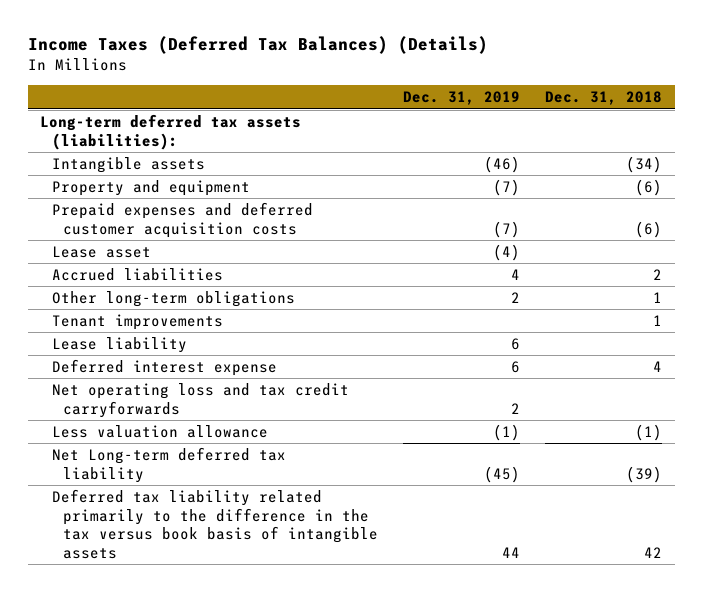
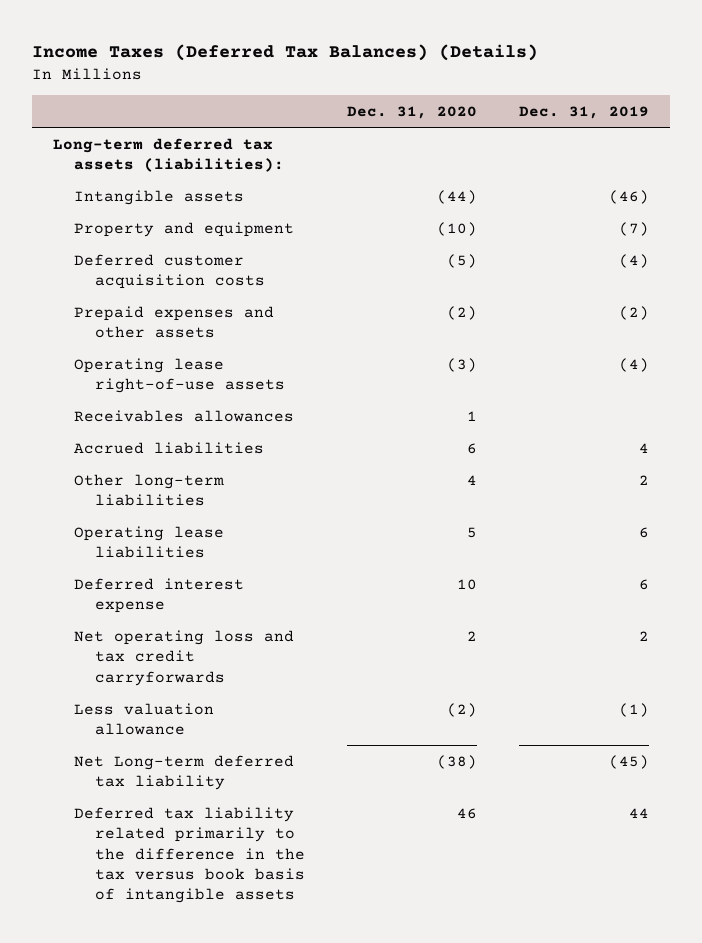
- | Dec. 31, 2019 | Dec. 31, 2018
+ | Dec. 31, 2020 | Dec. 31, 2019
- Prepaid expenses and deferred customer acquisition costs | (7) | (6)
- Lease asset | (4) |
+ Deferred customer acquisition costs | (5) | (4)
+ Prepaid expenses and other assets | (2) | (2)
+ Operating lease right-of-use assets | (3) | (4)
+ Receivables allowances | 1 |
- Other long-term obligations | 2 | 1
- Tenant improvements | | 1
- Lease liability | 6 |
+ Other long-term liabilities | 4 | 2
+ Operating lease liabilities | 5 | 6

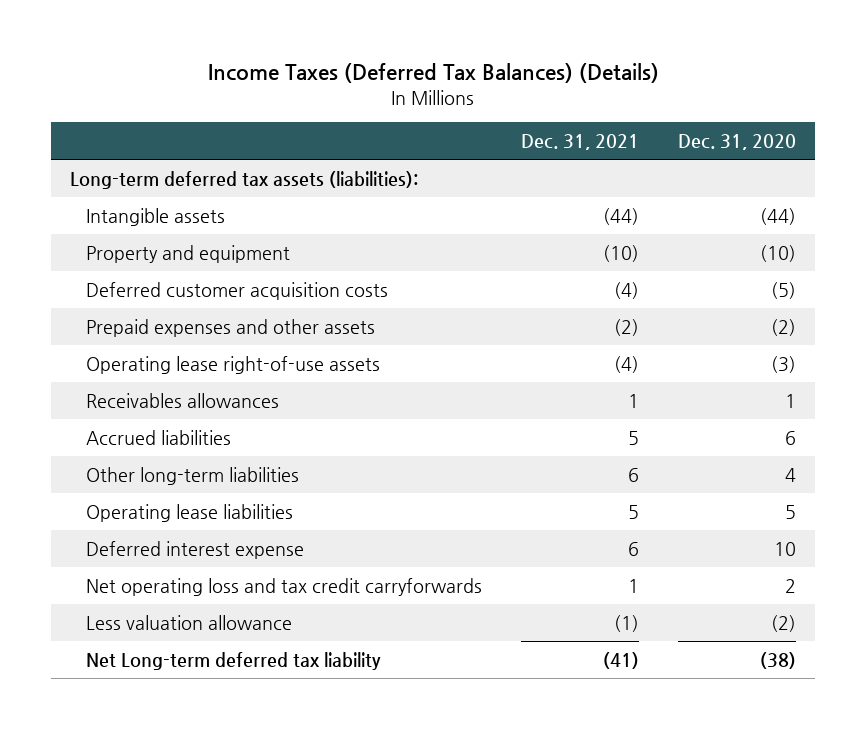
- | Dec. 31, 2020 | Dec. 31, 2019
+ | Dec. 31, 2021 | Dec. 31, 2020
- Deferred tax liability related primarily to the difference in the tax versus book basis of intangible assets | 46 | 44

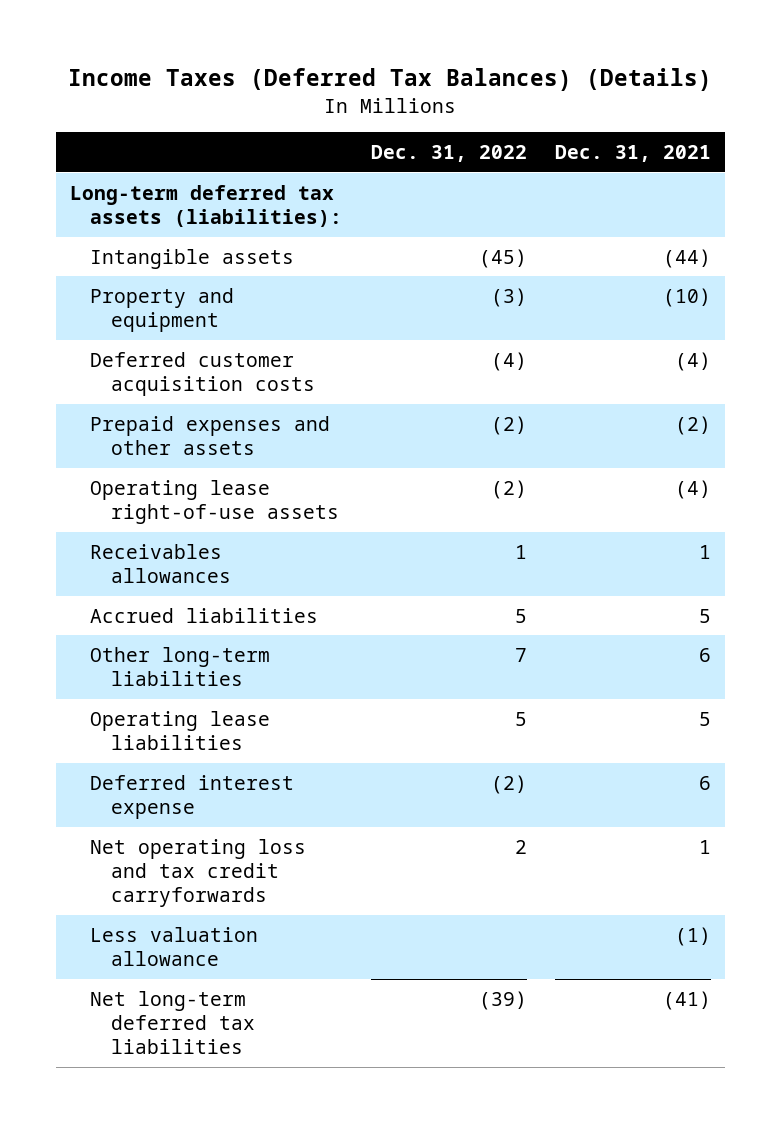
- | Dec. 31, 2021 | Dec. 31, 2020
+ | Dec. 31, 2022 | Dec. 31, 2021
- Net Long-term deferred tax liability | (41) | (38)
+ Net long-term deferred tax liabilities | (39) | (41)

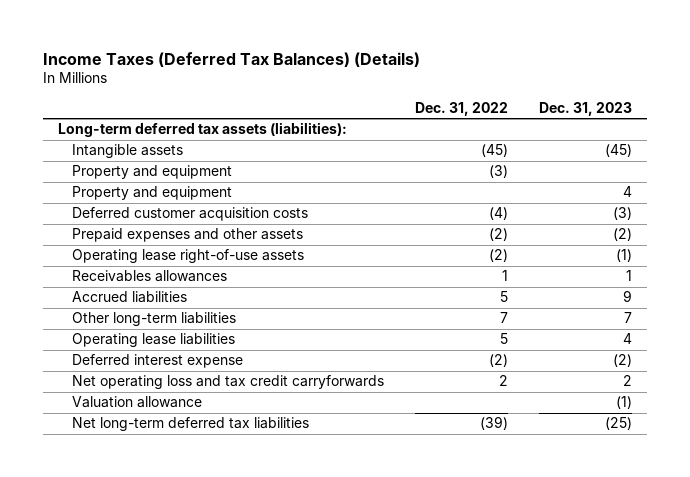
- | Dec. 31, 2022 | Dec. 31, 2021
+ | Dec. 31, 2022 | Dec. 31, 2023
+ Property and equipment | | 4
- Less valuation allowance | | (1)
+ Valuation allowance | | (1)

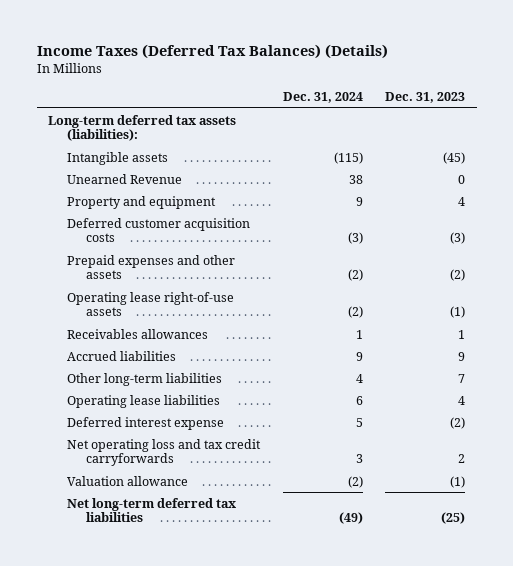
- | Dec. 31, 2022 | Dec. 31, 2023
+ | Dec. 31, 2024 | Dec. 31, 2023
- Property and equipment | (3) |
+ Unearned Revenue | 38 | 0

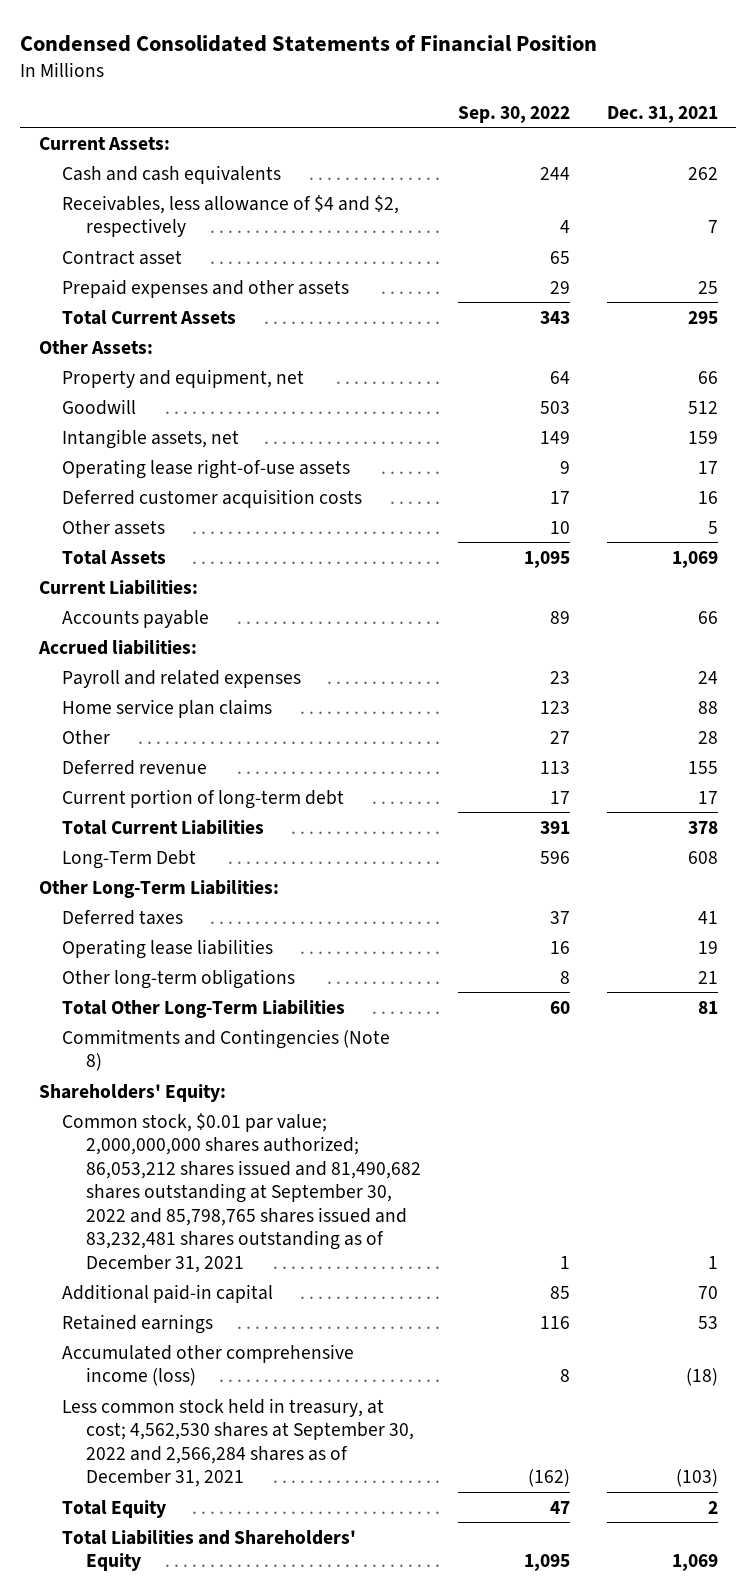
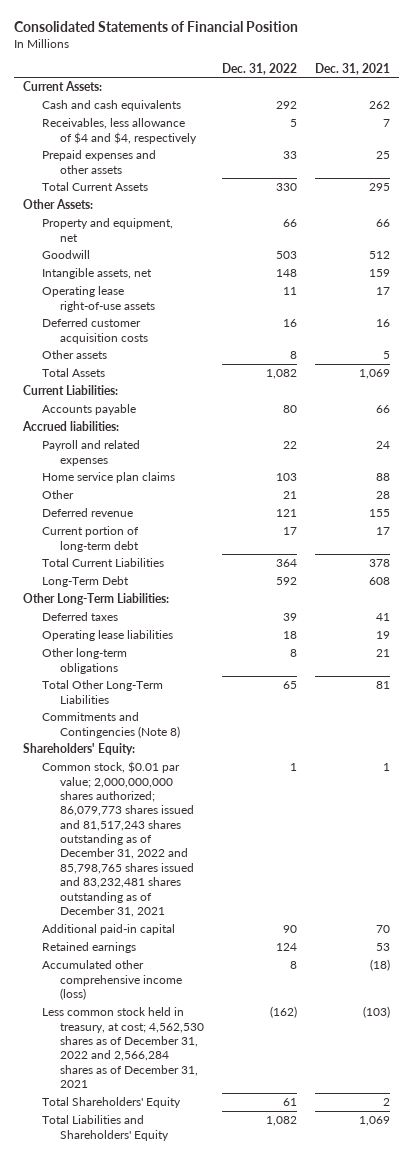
- Condensed Consolidated Statements of Financial Position
+ Consolidated Statements of Financial Position
- | Sep. 30, 2022 | Dec. 31, 2021
+ | Dec. 31, 2022 | Dec. 31, 2021
- Receivables, less allowance of $4 and $2, respectively | 4 | 7
- Contract asset | 65 |
+ Receivables, less allowance of $4 and $4, respectively | 5 | 7
- Common stock, $0.01 par value; 2,000,000,000 shares authorized; 86,053,212 shares issued and 81,490,682 shares outstanding at September 30, 2022 and 85,798,765 shares issued and 83,232,481 shares outstanding as of December 31, 2021 | 1 | 1
+ Common stock, $0.01 par value; 2,000,000,000 shares authorized; 86,079,773 shares issued and 81,517,243 shares outstanding as of December 31, 2022 and 85,798,765 shares issued and 83,232,481 shares outstanding as of December 31, 2021 | 1 | 1
- Less common stock held in treasury, at cost; 4,562,530 shares at September 30, 2022 and 2,566,284 shares as of December 31, 2021 | (162) | (103)
- Total Equity | 47 | 2
+ Less common stock held in treasury, at cost; 4,562,530 shares as of December 31, 2022 and 2,566,284 shares as of December 31, 2021 | (162) | (103)
+ Total Shareholders' Equity | 61 | 2

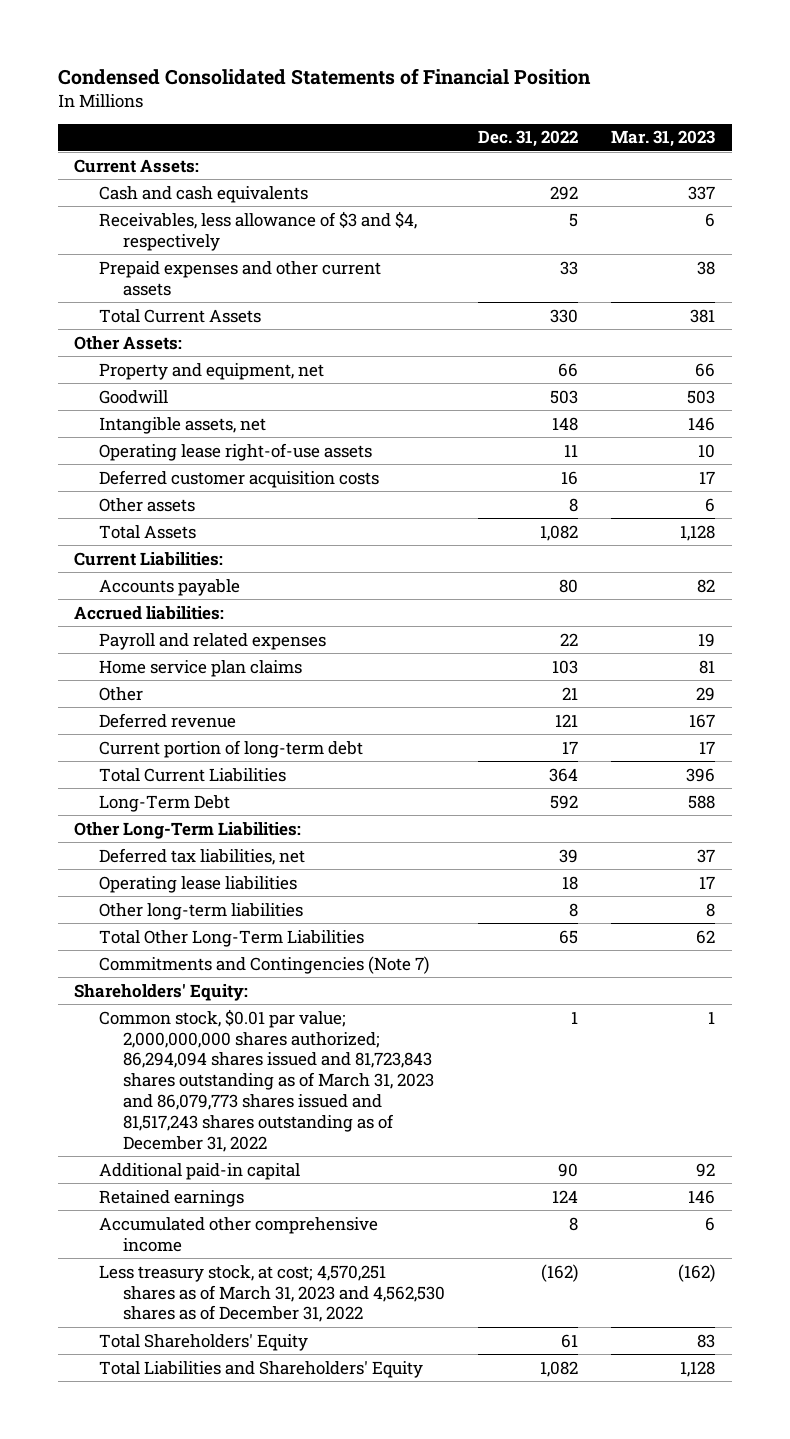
- Consolidated Statements of Financial Position
+ Condensed Consolidated Statements of Financial Position
- | Dec. 31, 2022 | Dec. 31, 2021
+ | Dec. 31, 2022 | Mar. 31, 2023
- Receivables, less allowance of $4 and $4, respectively | 5 | 7
- Prepaid expenses and other assets | 33 | 25
+ Receivables, less allowance of $3 and $4, respectively | 5 | 6
+ Prepaid expenses and other current assets | 33 | 38
- Deferred taxes | 39 | 41
+ Deferred tax liabilities, net | 39 | 37
- Other long-term obligations | 8 | 21
+ Other long-term liabilities | 8 | 8
- Commitments and Contingencies (Note 8)
+ Commitments and Contingencies (Note 7)
- Common stock, $0.01 par value; 2,000,000,000 shares authorized; 86,079,773 shares issued and 81,517,243 shares outstanding as of December 31, 2022 and 85,798,765 shares issued and 83,232,481 shares outstanding as of December 31, 2021 | 1 | 1
+ Common stock, $0.01 par value; 2,000,000,000 shares authorized; 86,294,094 shares issued and 81,723,843 shares outstanding as of March 31, 2023 and 86,079,773 shares issued and 81,517,243 shares outstanding as of December 31, 2022 | 1 | 1
- Accumulated other comprehensive income (loss) | 8 | (18)
- Less common stock held in treasury, at cost; 4,562,530 shares as of December 31, 2022 and 2,566,284 shares as of December 31, 2021 | (162) | (103)
+ Accumulated other comprehensive income | 8 | 6
+ Less treasury stock, at cost; 4,570,251 shares as of March 31, 2023 and 4,562,530 shares as of December 31, 2022 | (162) | (162)

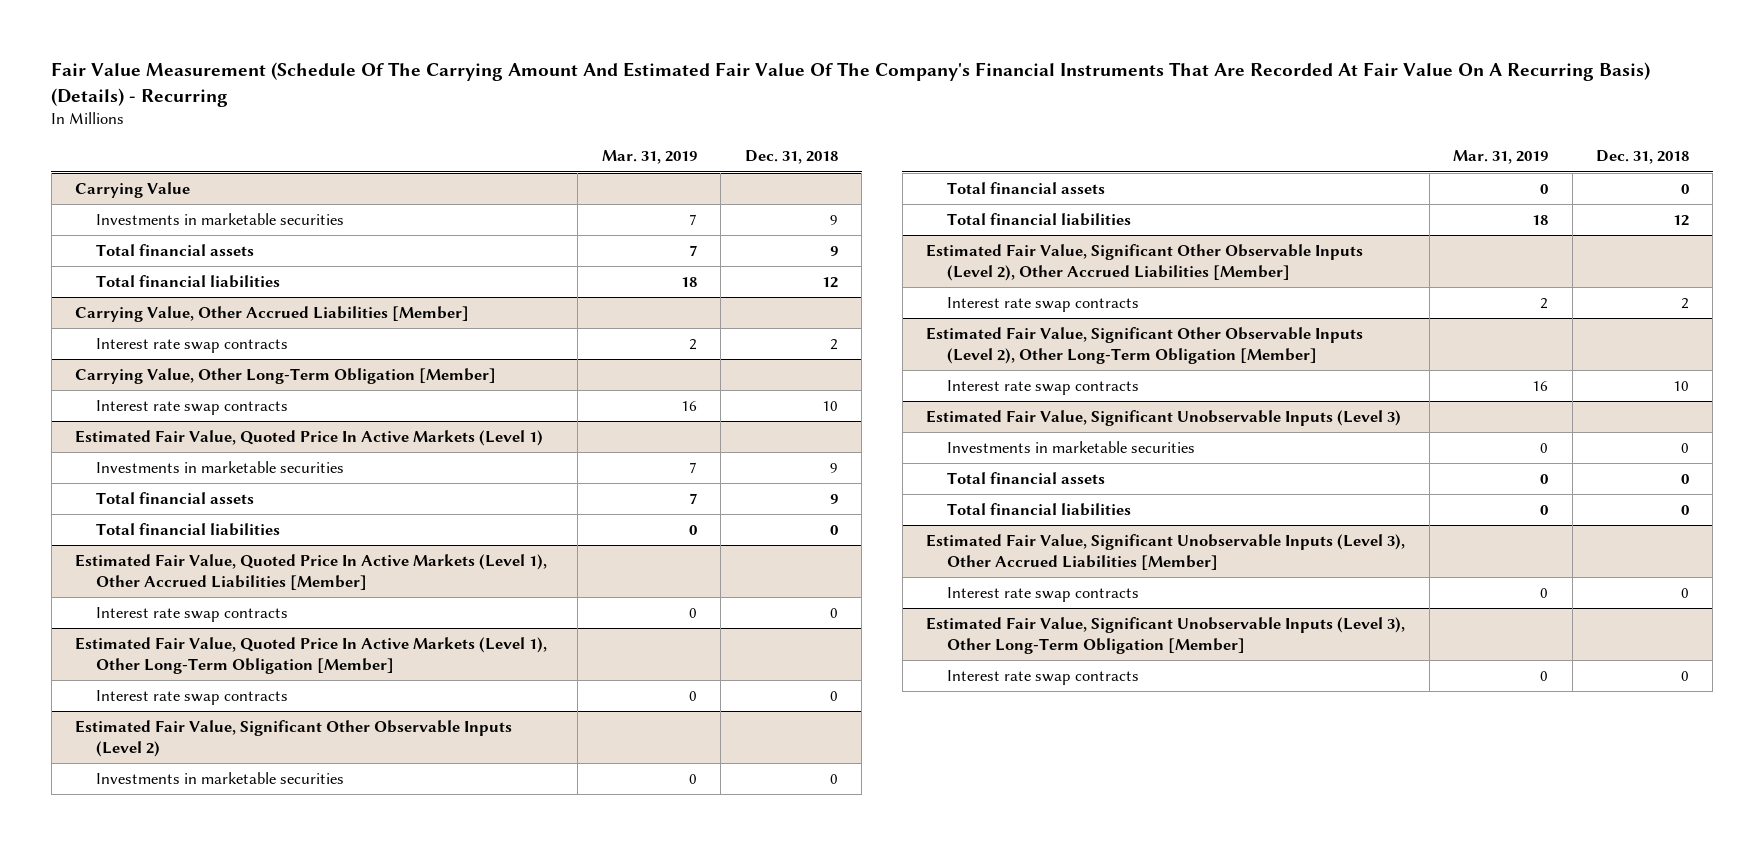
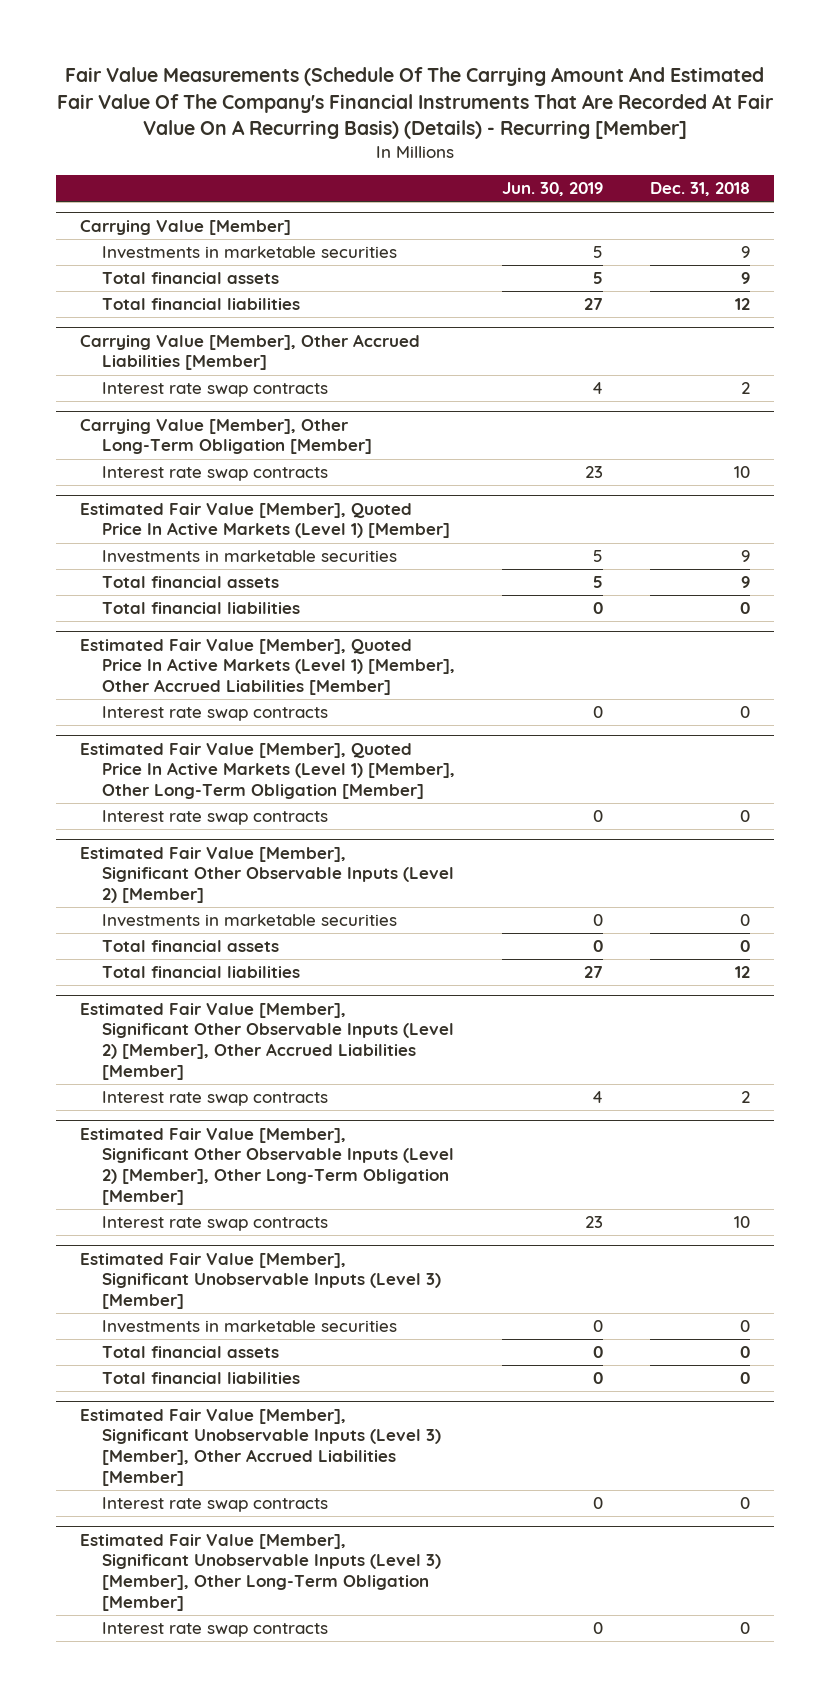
- Fair Value Measurement (Schedule Of The Carrying Amount And Estimated Fair Value Of The Company's Financial Instruments That Are Recorded At Fair Value On A Recurring Basis) (Details) - Recurring
+ Fair Value Measurements (Schedule Of The Carrying Amount And Estimated Fair Value Of The Company's Financial Instruments That Are Recorded At Fair Value On A Recurring Basis) (Details) - Recurring [Member]
- | Mar. 31, 2019 | Dec. 31, 2018
+ | Jun. 30, 2019 | Dec. 31, 2018
- Carrying Value
+ Carrying Value [Member]
- Carrying Value, Other Accrued Liabilities [Member]
+ Carrying Value [Member], Other Accrued Liabilities [Member]
- Carrying Value, Other Long-Term Obligation [Member]
+ Carrying Value [Member], Other Long-Term Obligation [Member]
- Estimated Fair Value, Quoted Price In Active Markets (Level 1)
+ Estimated Fair Value [Member], Quoted Price In Active Markets (Level 1) [Member]
- Estimated Fair Value, Quoted Price In Active Markets (Level 1), Other Accrued Liabilities [Member]
+ Estimated Fair Value [Member], Quoted Price In Active Markets (Level 1) [Member], Other Accrued Liabilities [Member]
- Estimated Fair Value, Quoted Price In Active Markets (Level 1), Other Long-Term Obligation [Member]
+ Estimated Fair Value [Member], Quoted Price In Active Markets (Level 1) [Member], Other Long-Term Obligation [Member]
- Estimated Fair Value, Significant Other Observable Inputs (Level 2)
+ Estimated Fair Value [Member], Significant Other Observable Inputs (Level 2) [Member]
- Estimated Fair Value, Significant Other Observable Inputs (Level 2), Other Accrued Liabilities [Member]
+ Estimated Fair Value [Member], Significant Other Observable Inputs (Level 2) [Member], Other Accrued Liabilities [Member]
- Estimated Fair Value, Significant Other Observable Inputs (Level 2), Other Long-Term Obligation [Member]
+ Estimated Fair Value [Member], Significant Other Observable Inputs (Level 2) [Member], Other Long-Term Obligation [Member]
- Estimated Fair Value, Significant Unobservable Inputs (Level 3)
+ Estimated Fair Value [Member], Significant Unobservable Inputs (Level 3) [Member]
- Estimated Fair Value, Significant Unobservable Inputs (Level 3), Other Accrued Liabilities [Member]
+ Estimated Fair Value [Member], Significant Unobservable Inputs (Level 3) [Member], Other Accrued Liabilities [Member]
- Estimated Fair Value, Significant Unobservable Inputs (Level 3), Other Long-Term Obligation [Member]
+ Estimated Fair Value [Member], Significant Unobservable Inputs (Level 3) [Member], Other Long-Term Obligation [Member]

